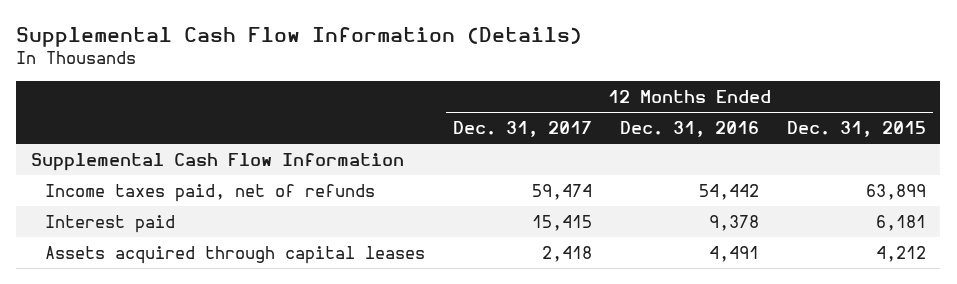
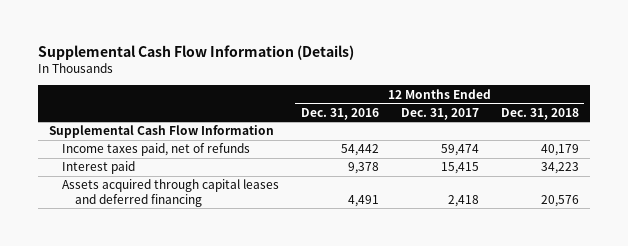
- | 12 Months Ended Dec. 31, 2017 | 12 Months Ended Dec. 31, 2016 | 12 Months Ended Dec. 31, 2015
+ | 12 Months Ended Dec. 31, 2016 | 12 Months Ended Dec. 31, 2017 | 12 Months Ended Dec. 31, 2018
- Assets acquired through capital leases | 2,418 | 4,491 | 4,212
+ Assets acquired through capital leases and deferred financing | 4,491 | 2,418 | 20,576

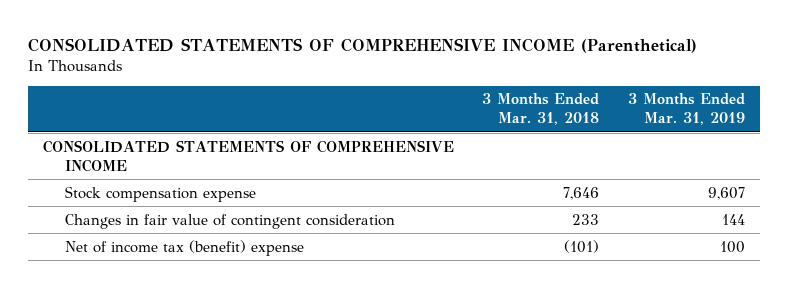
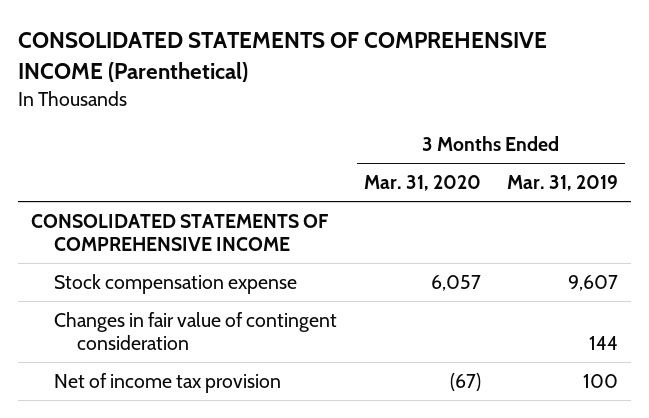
- | 3 Months Ended Mar. 31, 2018 | 3 Months Ended Mar. 31, 2019
+ | 3 Months Ended Mar. 31, 2020 | 3 Months Ended Mar. 31, 2019
- Net of income tax (benefit) expense | (101) | 100
+ Net of income tax provision | (67) | 100

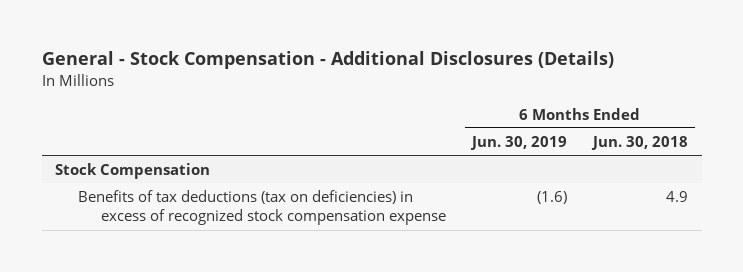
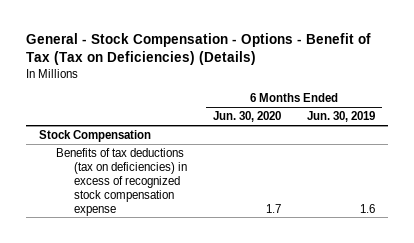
- General - Stock Compensation - Additional Disclosures (Details)
+ General - Stock Compensation - Options - Benefit of Tax (Tax on Deficiencies) (Details)
- | 6 Months Ended Jun. 30, 2019 | 6 Months Ended Jun. 30, 2018
+ | 6 Months Ended Jun. 30, 2020 | 6 Months Ended Jun. 30, 2019
- Benefits of tax deductions (tax on deficiencies) in excess of recognized stock compensation expense | (1.6) | 4.9
+ Benefits of tax deductions (tax on deficiencies) in excess of recognized stock compensation expense | 1.7 | 1.6

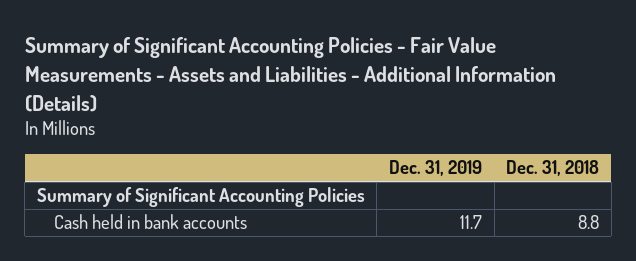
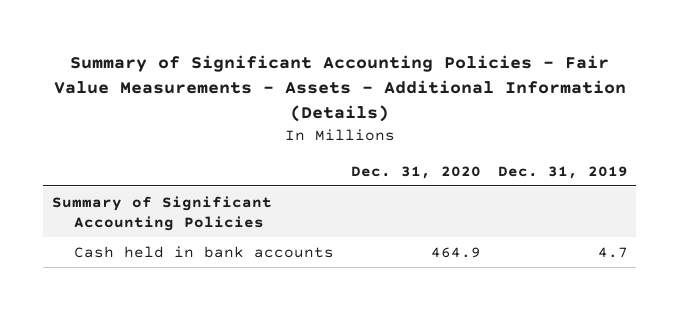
- Summary of Significant Accounting Policies - Fair Value Measurements - Assets and Liabilities - Additional Information (Details)
+ Summary of Significant Accounting Policies - Fair Value Measurements - Assets - Additional Information (Details)
- | Dec. 31, 2019 | Dec. 31, 2018
+ | Dec. 31, 2020 | Dec. 31, 2019
- Cash held in bank accounts | 11.7 | 8.8
+ Cash held in bank accounts | 464.9 | 4.7

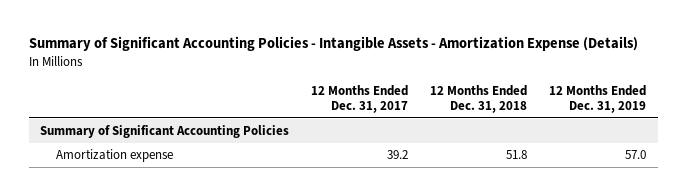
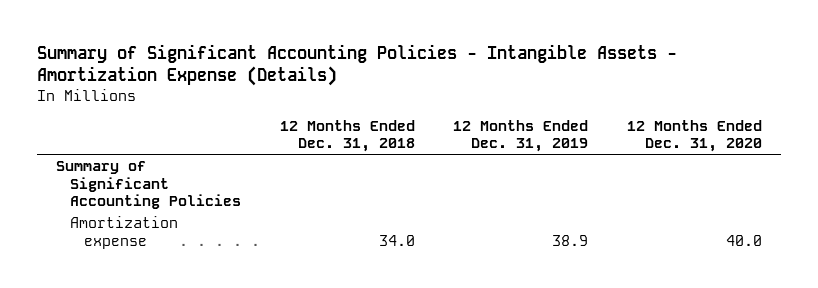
- | 12 Months Ended Dec. 31, 2017 | 12 Months Ended Dec. 31, 2018 | 12 Months Ended Dec. 31, 2019
+ | 12 Months Ended Dec. 31, 2018 | 12 Months Ended Dec. 31, 2019 | 12 Months Ended Dec. 31, 2020
- Amortization expense | 39.2 | 51.8 | 57.0
+ Amortization expense | 34.0 | 38.9 | 40.0

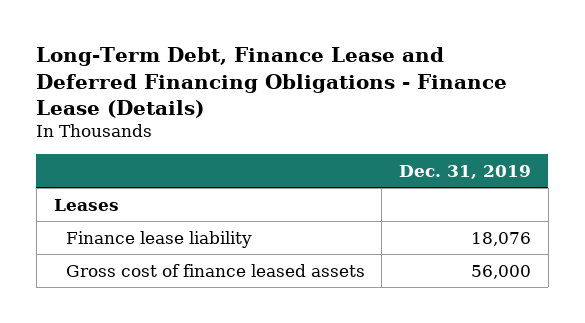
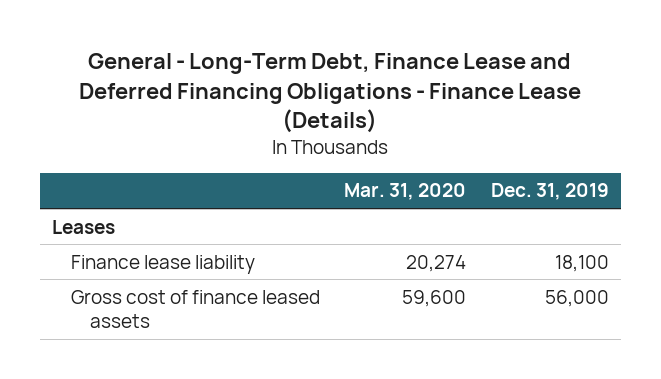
- Long-Term Debt, Finance Lease and Deferred Financing Obligations - Finance Lease (Details)
+ General - Long-Term Debt, Finance Lease and Deferred Financing Obligations - Finance Lease (Details)
- | Dec. 31, 2019
+ | Mar. 31, 2020 | Dec. 31, 2019
- Finance lease liability | 18,076
+ Finance lease liability | 20,274 | 18,100

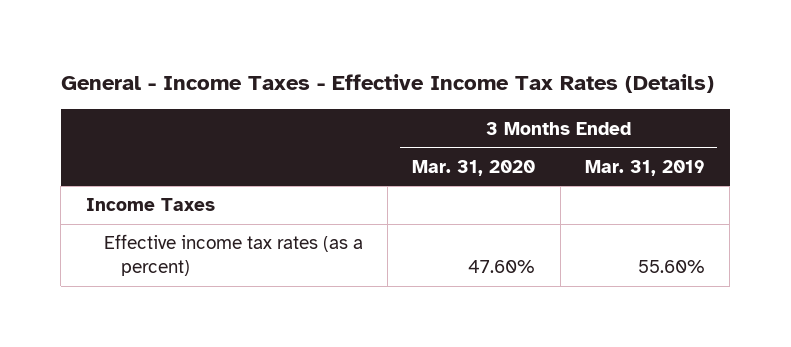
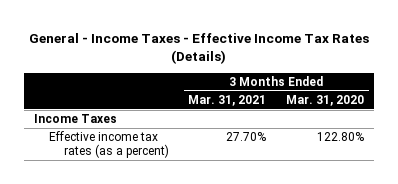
- | 3 Months Ended Mar. 31, 2020 | 3 Months Ended Mar. 31, 2019
+ | 3 Months Ended Mar. 31, 2021 | 3 Months Ended Mar. 31, 2020
- Effective income tax rates (as a percent) | 47.60% | 55.60%
+ Effective income tax rates (as a percent) | 27.70% | 122.80%

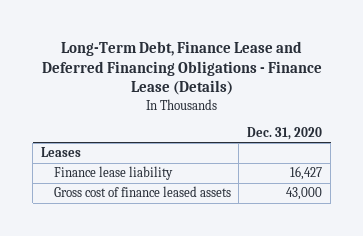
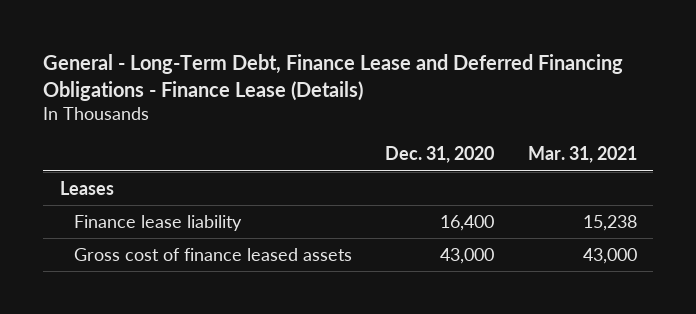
- Long-Term Debt, Finance Lease and Deferred Financing Obligations - Finance Lease (Details)
+ General - Long-Term Debt, Finance Lease and Deferred Financing Obligations - Finance Lease (Details)
- | Dec. 31, 2020
+ | Dec. 31, 2020 | Mar. 31, 2021
- Finance lease liability | 16,427
+ Finance lease liability | 16,400 | 15,238

